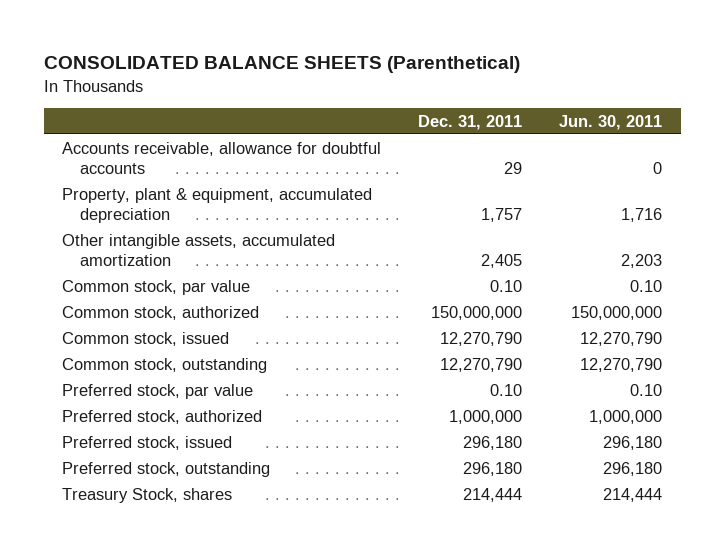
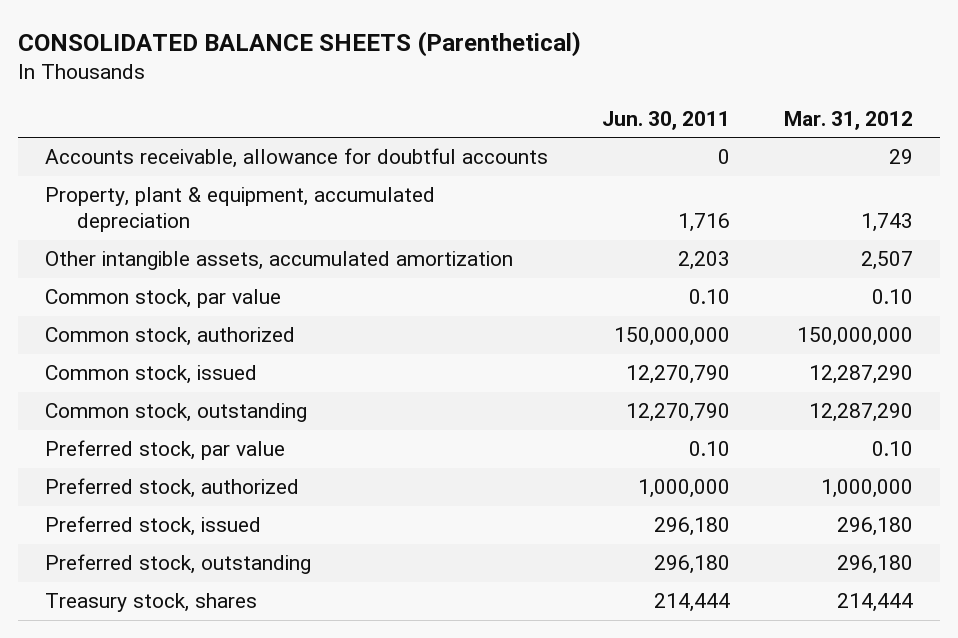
- | Dec. 31, 2011 | Jun. 30, 2011
+ | Jun. 30, 2011 | Mar. 31, 2012
- Treasury Stock, shares | 214,444 | 214,444
+ Treasury stock, shares | 214,444 | 214,444

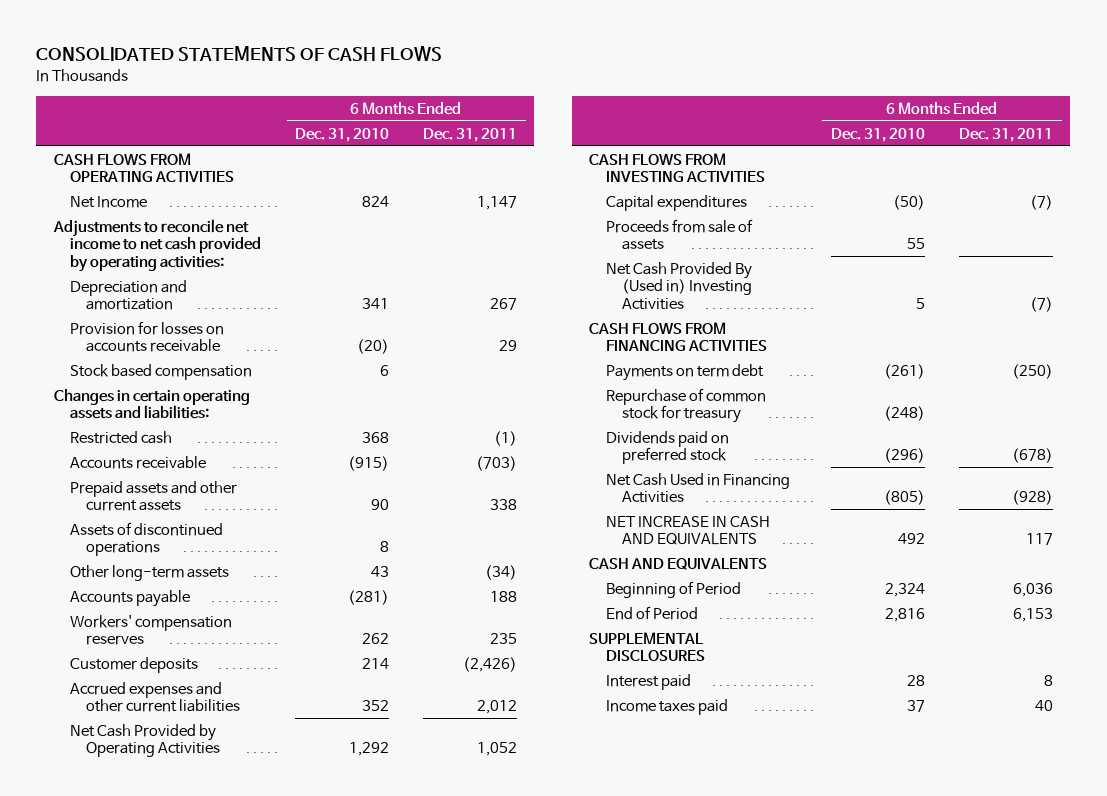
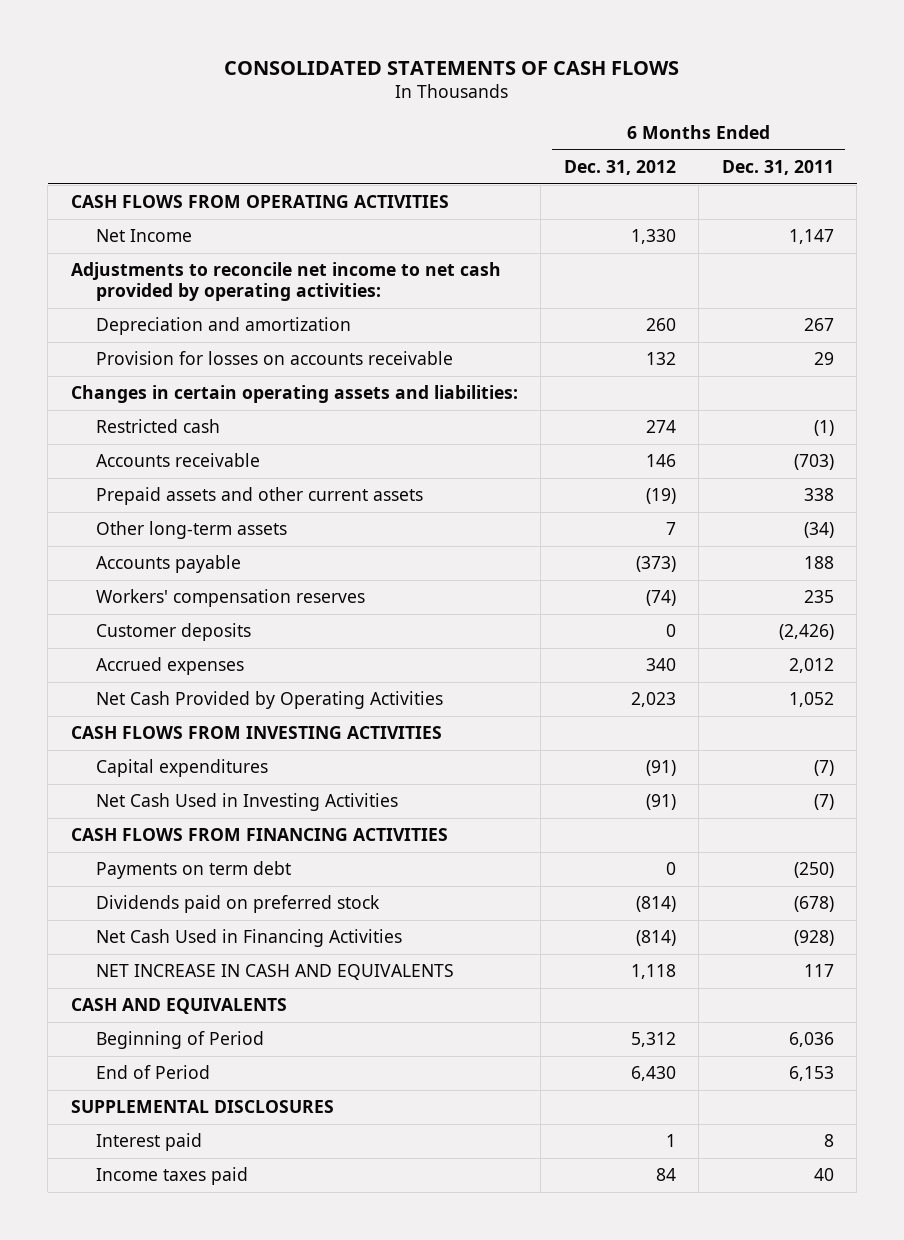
- | 6 Months Ended Dec. 31, 2010 | 6 Months Ended Dec. 31, 2011
+ | 6 Months Ended Dec. 31, 2012 | 6 Months Ended Dec. 31, 2011
- Stock based compensation | 6 |
- Assets of discontinued operations | 8 |
- Accrued expenses and other current liabilities | 352 | 2,012
+ Accrued expenses | 340 | 2,012
- Proceeds from sale of assets | 55 |
- Net Cash Provided By (Used in) Investing Activities | 5 | (7)
+ Net Cash Used in Investing Activities | (91) | (7)
- Repurchase of common stock for treasury | (248) |

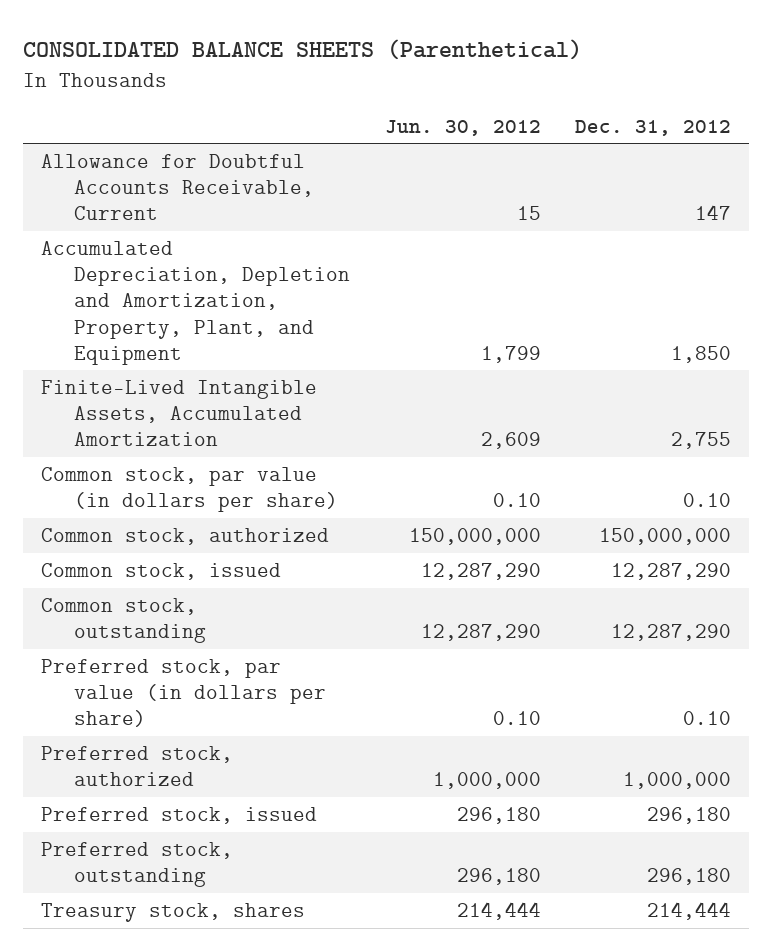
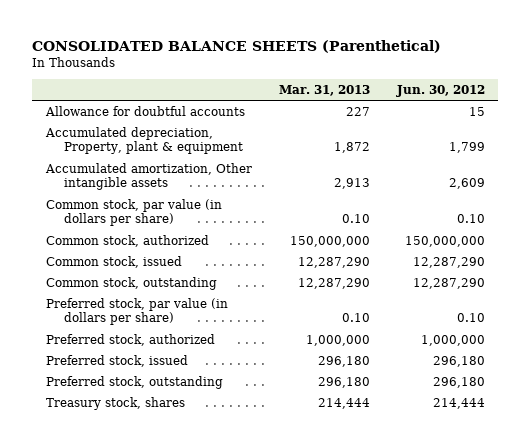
- | Jun. 30, 2012 | Dec. 31, 2012
+ | Mar. 31, 2013 | Jun. 30, 2012
- Allowance for Doubtful Accounts Receivable, Current | 15 | 147
- Accumulated Depreciation, Depletion and Amortization, Property, Plant, and Equipment | 1,799 | 1,850
- Finite-Lived Intangible Assets, Accumulated Amortization | 2,609 | 2,755
+ Allowance for doubtful accounts | 227 | 15
+ Accumulated depreciation, Property, plant & equipment | 1,872 | 1,799
+ Accumulated amortization, Other intangible assets | 2,913 | 2,609

